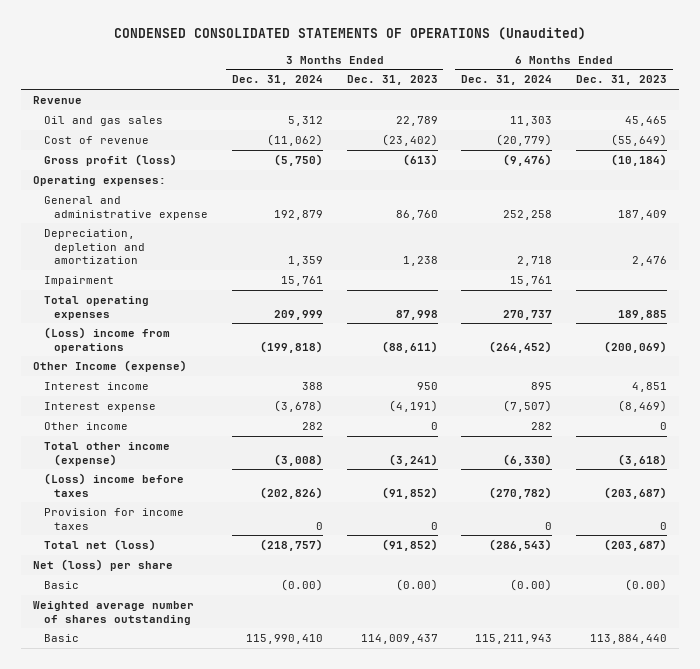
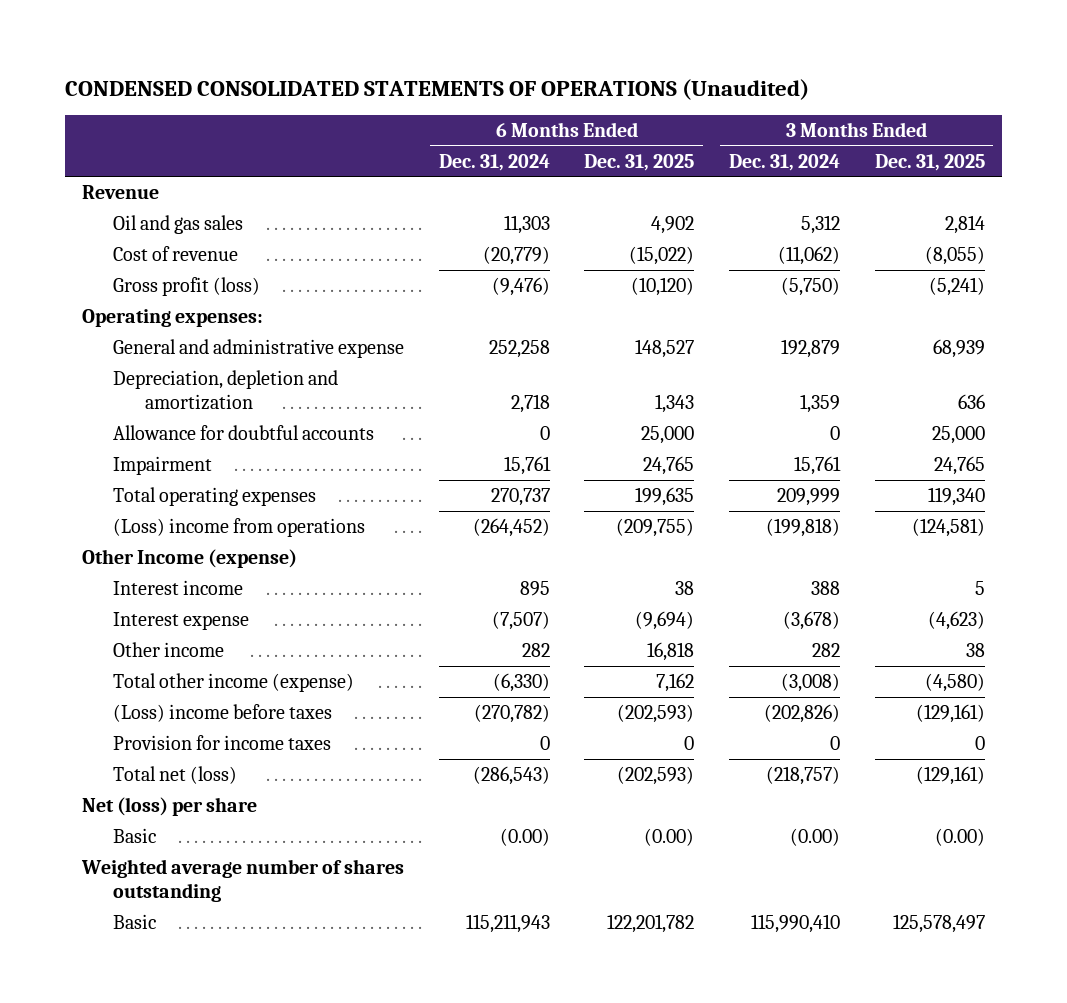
- | 3 Months Ended Dec. 31, 2024 | 3 Months Ended Dec. 31, 2023 | 6 Months Ended Dec. 31, 2024 | 6 Months Ended Dec. 31, 2023
+ | 6 Months Ended Dec. 31, 2024 | 6 Months Ended Dec. 31, 2025 | 3 Months Ended Dec. 31, 2024 | 3 Months Ended Dec. 31, 2025
+ Allowance for doubtful accounts | 0 | 25,000 | 0 | 25,000

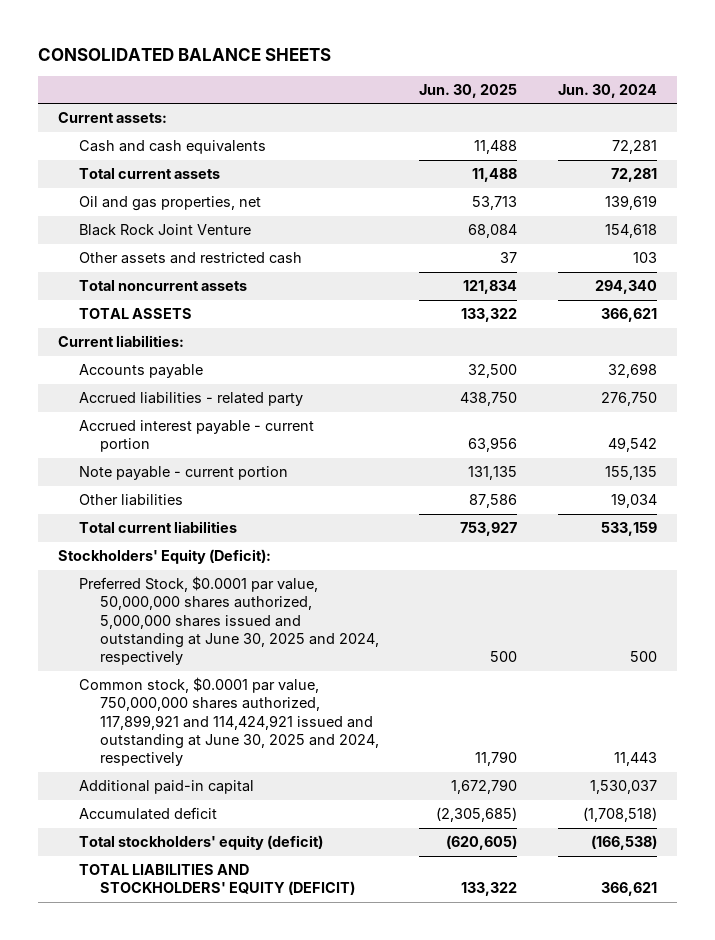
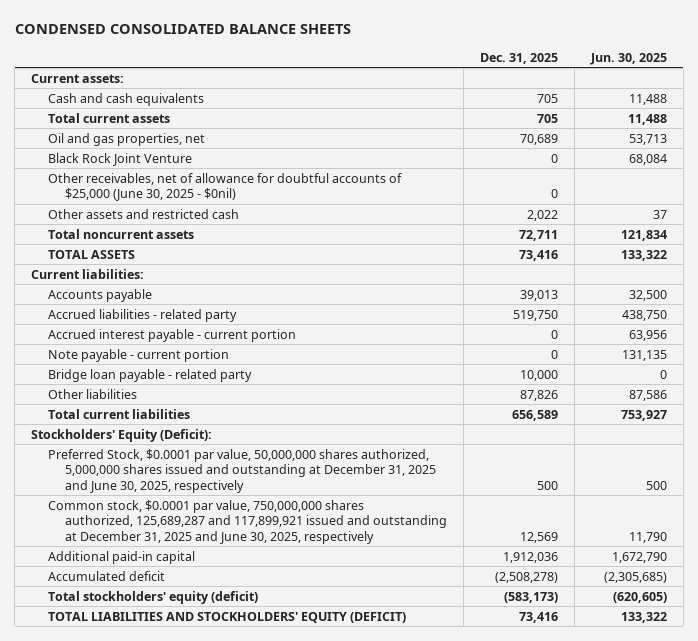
- CONSOLIDATED BALANCE SHEETS
+ CONDENSED CONSOLIDATED BALANCE SHEETS
- | Jun. 30, 2025 | Jun. 30, 2024
+ | Dec. 31, 2025 | Jun. 30, 2025
+ Other receivables, net of allowance for doubtful accounts of $25,000 (June 30, 2025 - $0nil) | 0 |
+ Bridge loan payable - related party | 10,000 | 0
- Preferred Stock, $0.0001 par value, 50,000,000 shares authorized, 5,000,000 shares issued and outstanding at June 30, 2025 and 2024, respectively | 500 | 500
- Common stock, $0.0001 par value, 750,000,000 shares authorized, 117,899,921 and 114,424,921 issued and outstanding at June 30, 2025 and 2024, respectively | 11,790 | 11,443
+ Preferred Stock, $0.0001 par value, 50,000,000 shares authorized, 5,000,000 shares issued and outstanding at December 31, 2025 and June 30, 2025, respectively | 500 | 500
+ Common stock, $0.0001 par value, 750,000,000 shares authorized, 125,689,287 and 117,899,921 issued and outstanding at December 31, 2025 and June 30, 2025, respectively | 12,569 | 11,790

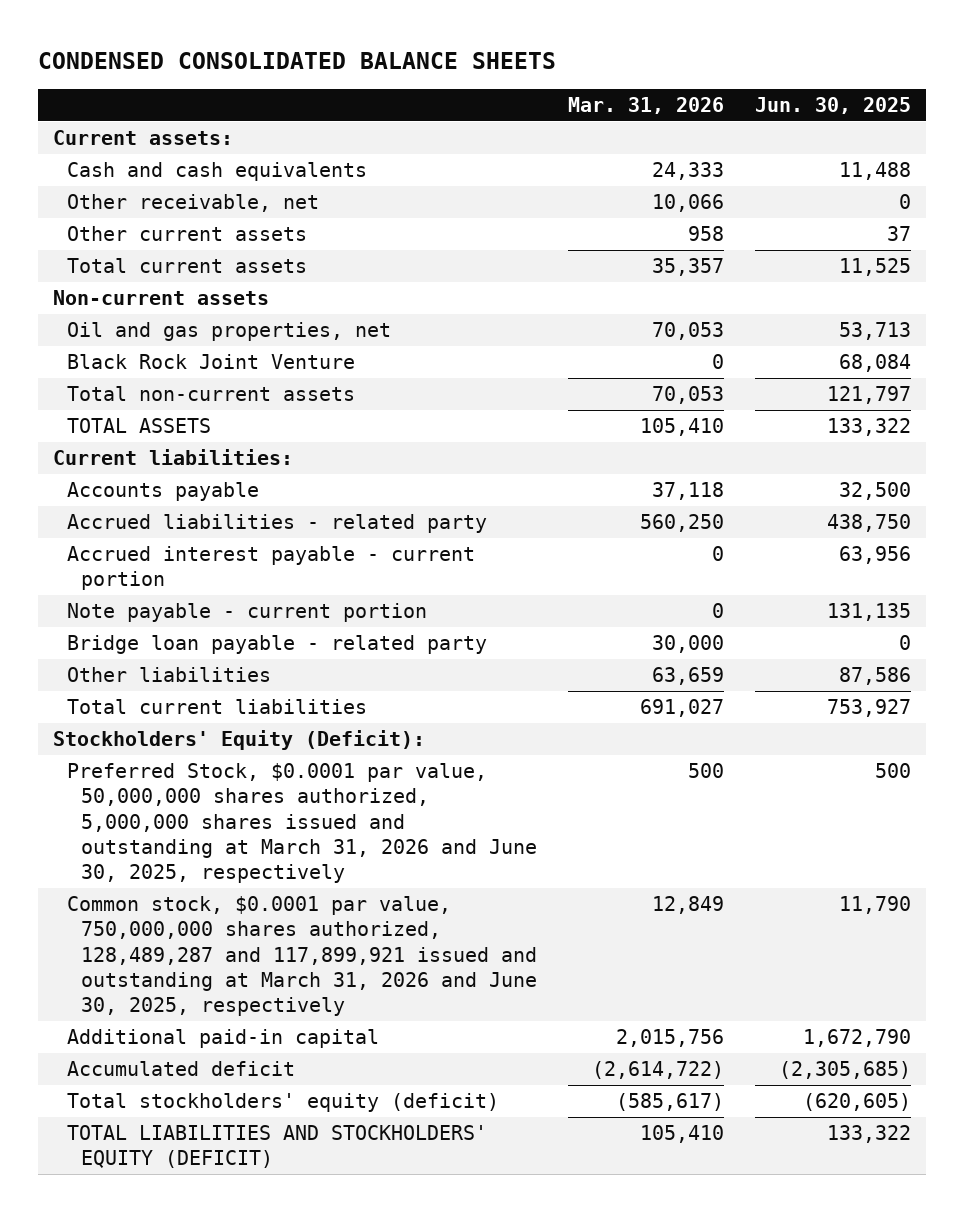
- | Dec. 31, 2025 | Jun. 30, 2025
+ | Mar. 31, 2026 | Jun. 30, 2025
- Total current assets | 705 | 11,488
+ Other receivable, net | 10,066 | 0
+ Other current assets | 958 | 37
+ Total current assets | 35,357 | 11,525
+ Non-current assets
- Other receivables, net of allowance for doubtful accounts of $25,000 (June 30, 2025 - $0nil) | 0 |
- Other assets and restricted cash | 2,022 | 37
- Total noncurrent assets | 72,711 | 121,834
+ Total non-current assets | 70,053 | 121,797
- Preferred Stock, $0.0001 par value, 50,000,000 shares authorized, 5,000,000 shares issued and outstanding at December 31, 2025 and June 30, 2025, respectively | 500 | 500
- Common stock, $0.0001 par value, 750,000,000 shares authorized, 125,689,287 and 117,899,921 issued and outstanding at December 31, 2025 and June 30, 2025, respectively | 12,569 | 11,790
+ Preferred Stock, $0.0001 par value, 50,000,000 shares authorized, 5,000,000 shares issued and outstanding at March 31, 2026 and June 30, 2025, respectively | 500 | 500
+ Common stock, $0.0001 par value, 750,000,000 shares authorized, 128,489,287 and 117,899,921 issued and outstanding at March 31, 2026 and June 30, 2025, respectively | 12,849 | 11,790

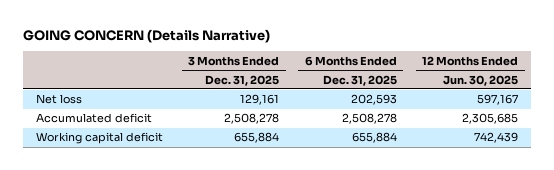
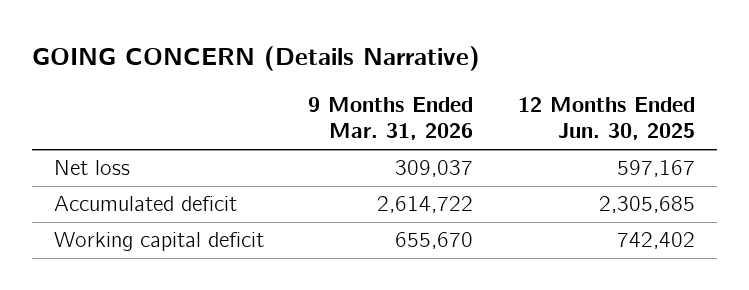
- | 3 Months Ended Dec. 31, 2025 | 6 Months Ended Dec. 31, 2025 | 12 Months Ended Jun. 30, 2025
+ | 9 Months Ended Mar. 31, 2026 | 12 Months Ended Jun. 30, 2025
- Working capital deficit | 655,884 | 655,884 | 742,439
+ Working capital deficit | 655,670 | 742,402

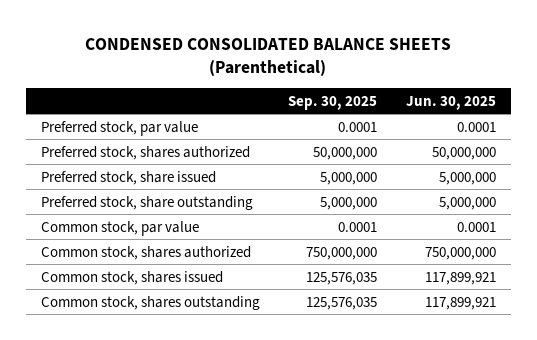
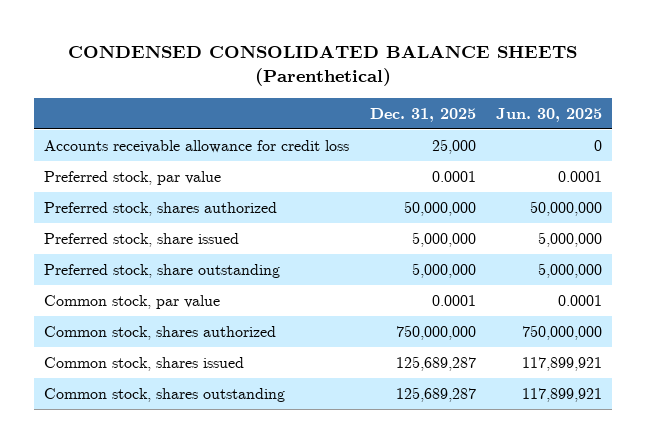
- | Sep. 30, 2025 | Jun. 30, 2025
+ | Dec. 31, 2025 | Jun. 30, 2025
+ Accounts receivable allowance for credit loss | 25,000 | 0

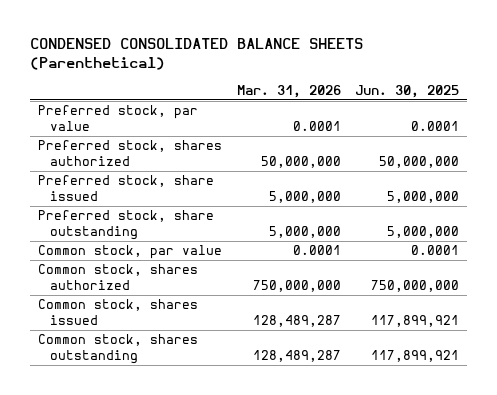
- | Dec. 31, 2025 | Jun. 30, 2025
+ | Mar. 31, 2026 | Jun. 30, 2025
- Accounts receivable allowance for credit loss | 25,000 | 0

